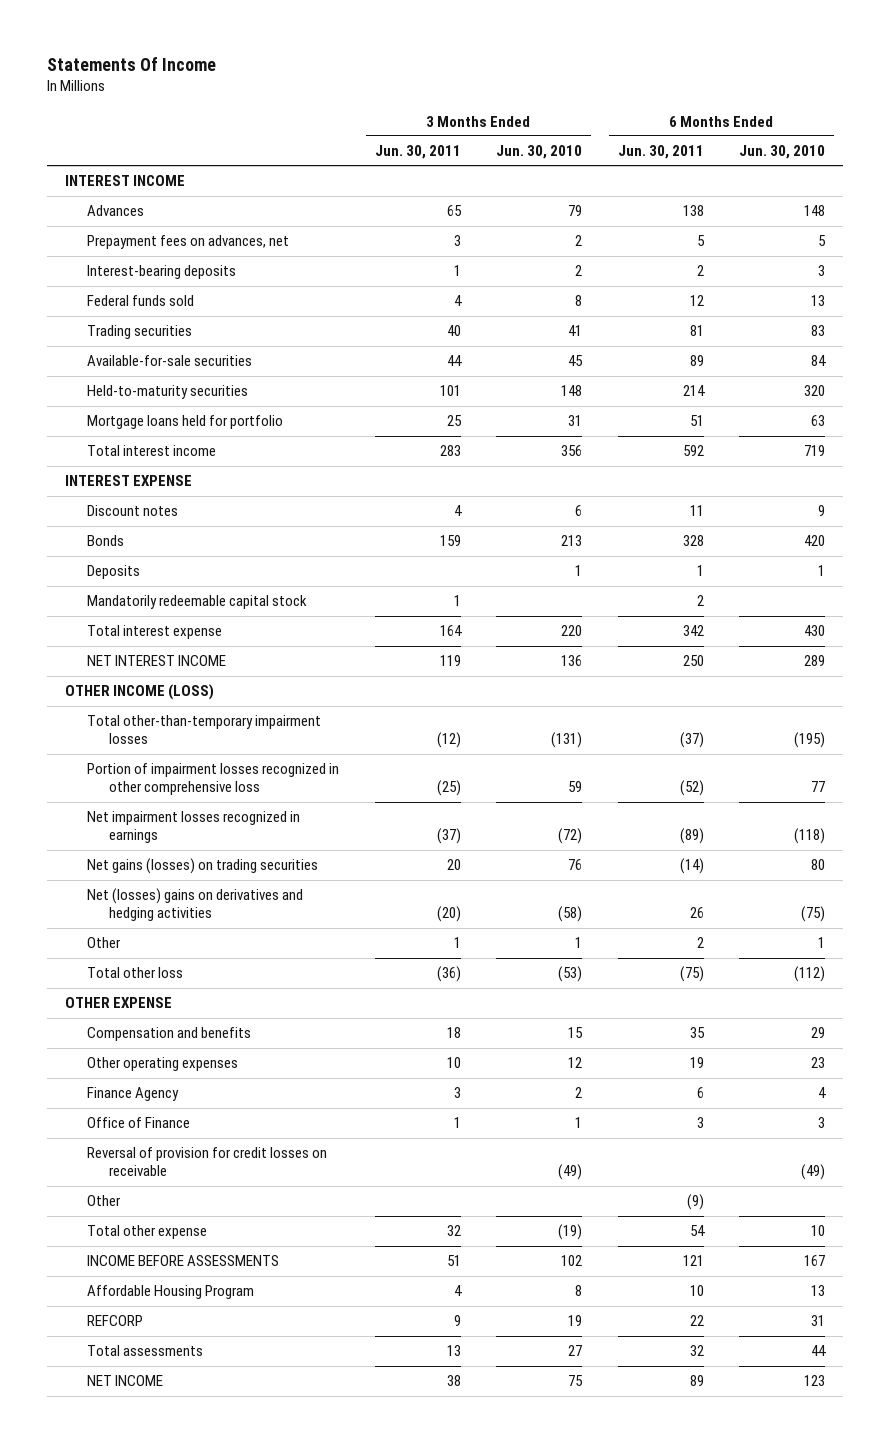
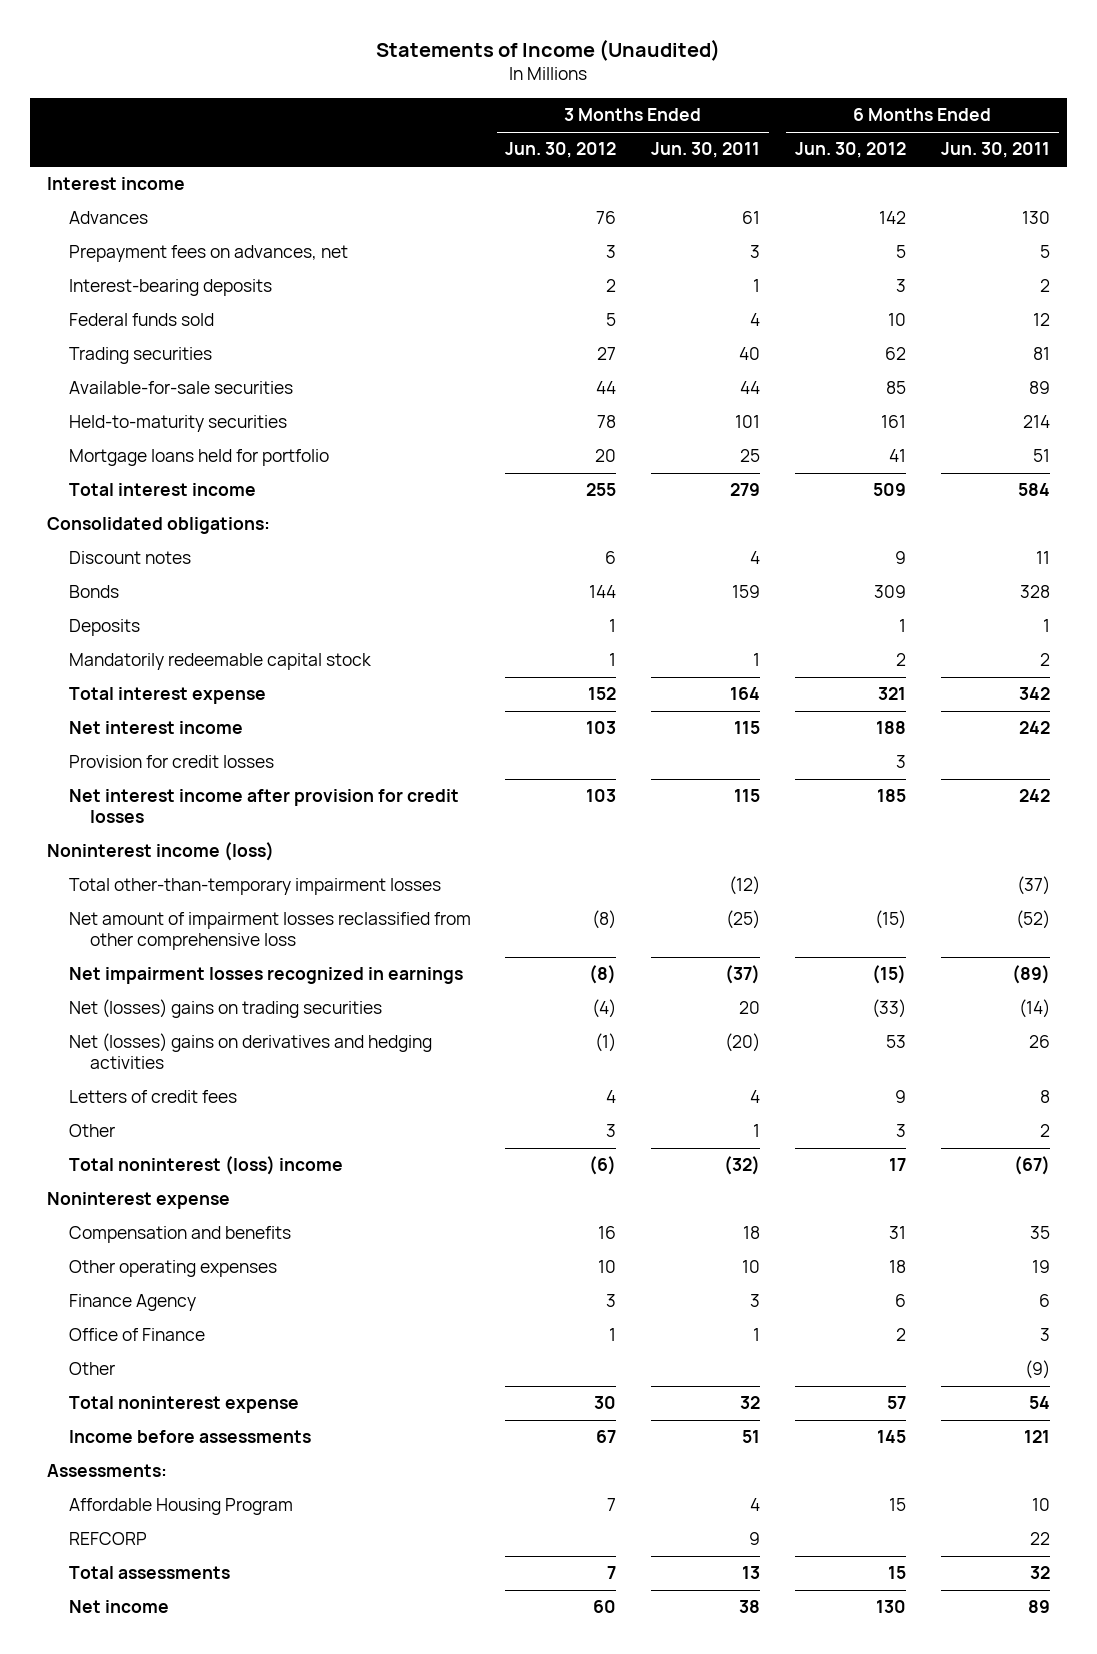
- Statements Of Income
+ Statements of Income (Unaudited)
- | 3 Months Ended Jun. 30, 2011 | 3 Months Ended Jun. 30, 2010 | 6 Months Ended Jun. 30, 2011 | 6 Months Ended Jun. 30, 2010
+ | 3 Months Ended Jun. 30, 2012 | 3 Months Ended Jun. 30, 2011 | 6 Months Ended Jun. 30, 2012 | 6 Months Ended Jun. 30, 2011
- INTEREST INCOME
- Advances | 65 | 79 | 138 | 148
+ Interest income
+ Advances | 76 | 61 | 142 | 130
- Total interest income | 283 | 356 | 592 | 719
- INTEREST EXPENSE
+ Total interest income | 255 | 279 | 509 | 584
+ Consolidated obligations:
- NET INTEREST INCOME | 119 | 136 | 250 | 289
- OTHER INCOME (LOSS)
+ Net interest income | 103 | 115 | 188 | 242
+ Provision for credit losses | | | 3 |
+ Net interest income after provision for credit losses | 103 | 115 | 185 | 242
+ Noninterest income (loss)
- Portion of impairment losses recognized in other comprehensive loss | (25) | 59 | (52) | 77
+ Net amount of impairment losses reclassified from other comprehensive loss | (8) | (25) | (15) | (52)
- Net gains (losses) on trading securities | 20 | 76 | (14) | 80
+ Net (losses) gains on trading securities | (4) | 20 | (33) | (14)
+ Letters of credit fees | 4 | 4 | 9 | 8
- Total other loss | (36) | (53) | (75) | (112)
- OTHER EXPENSE
+ Total noninterest (loss) income | (6) | (32) | 17 | (67)
+ Noninterest expense
- Reversal of provision for credit losses on receivable | | (49) | | (49)
- Total other expense | 32 | (19) | 54 | 10
- INCOME BEFORE ASSESSMENTS | 51 | 102 | 121 | 167
+ Total noninterest expense | 30 | 32 | 57 | 54
+ Income before assessments | 67 | 51 | 145 | 121
+ Assessments:
- NET INCOME | 38 | 75 | 89 | 123
+ Net income | 60 | 38 | 130 | 89

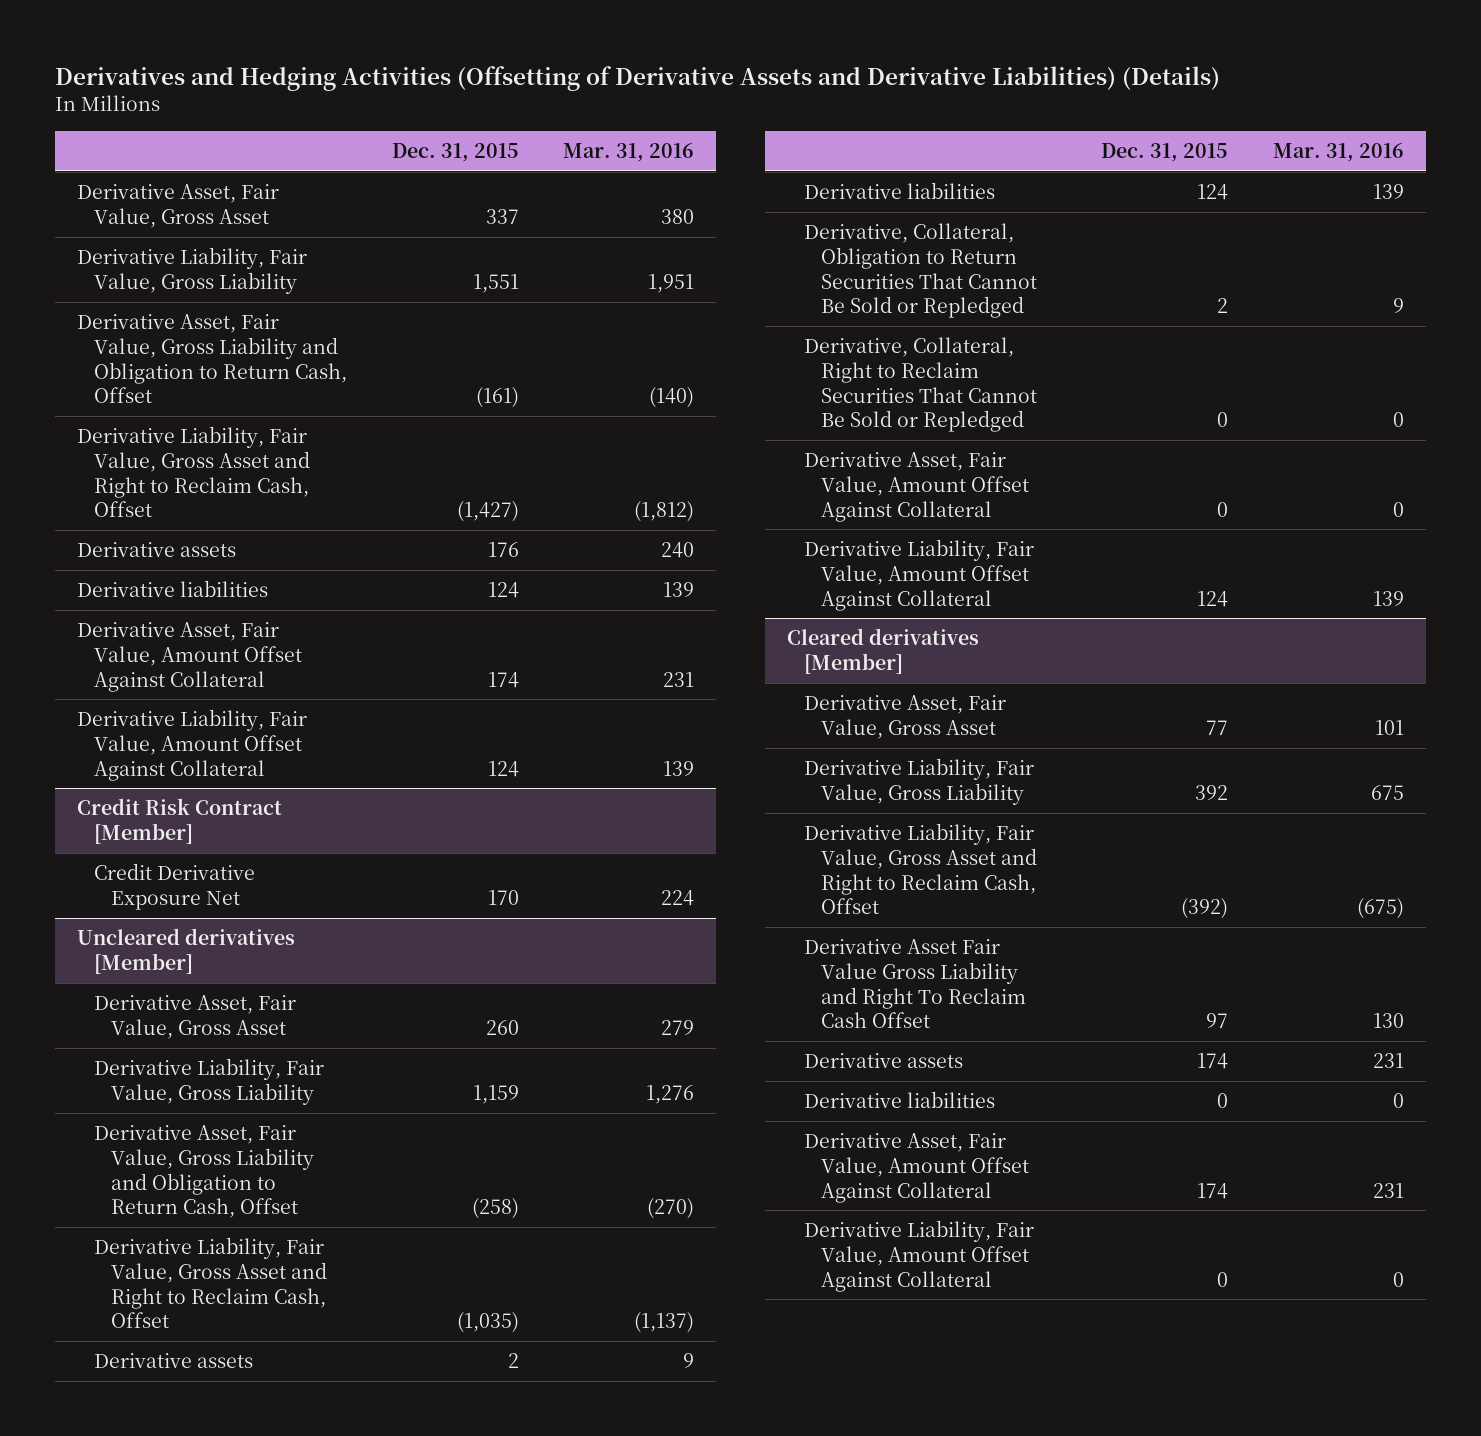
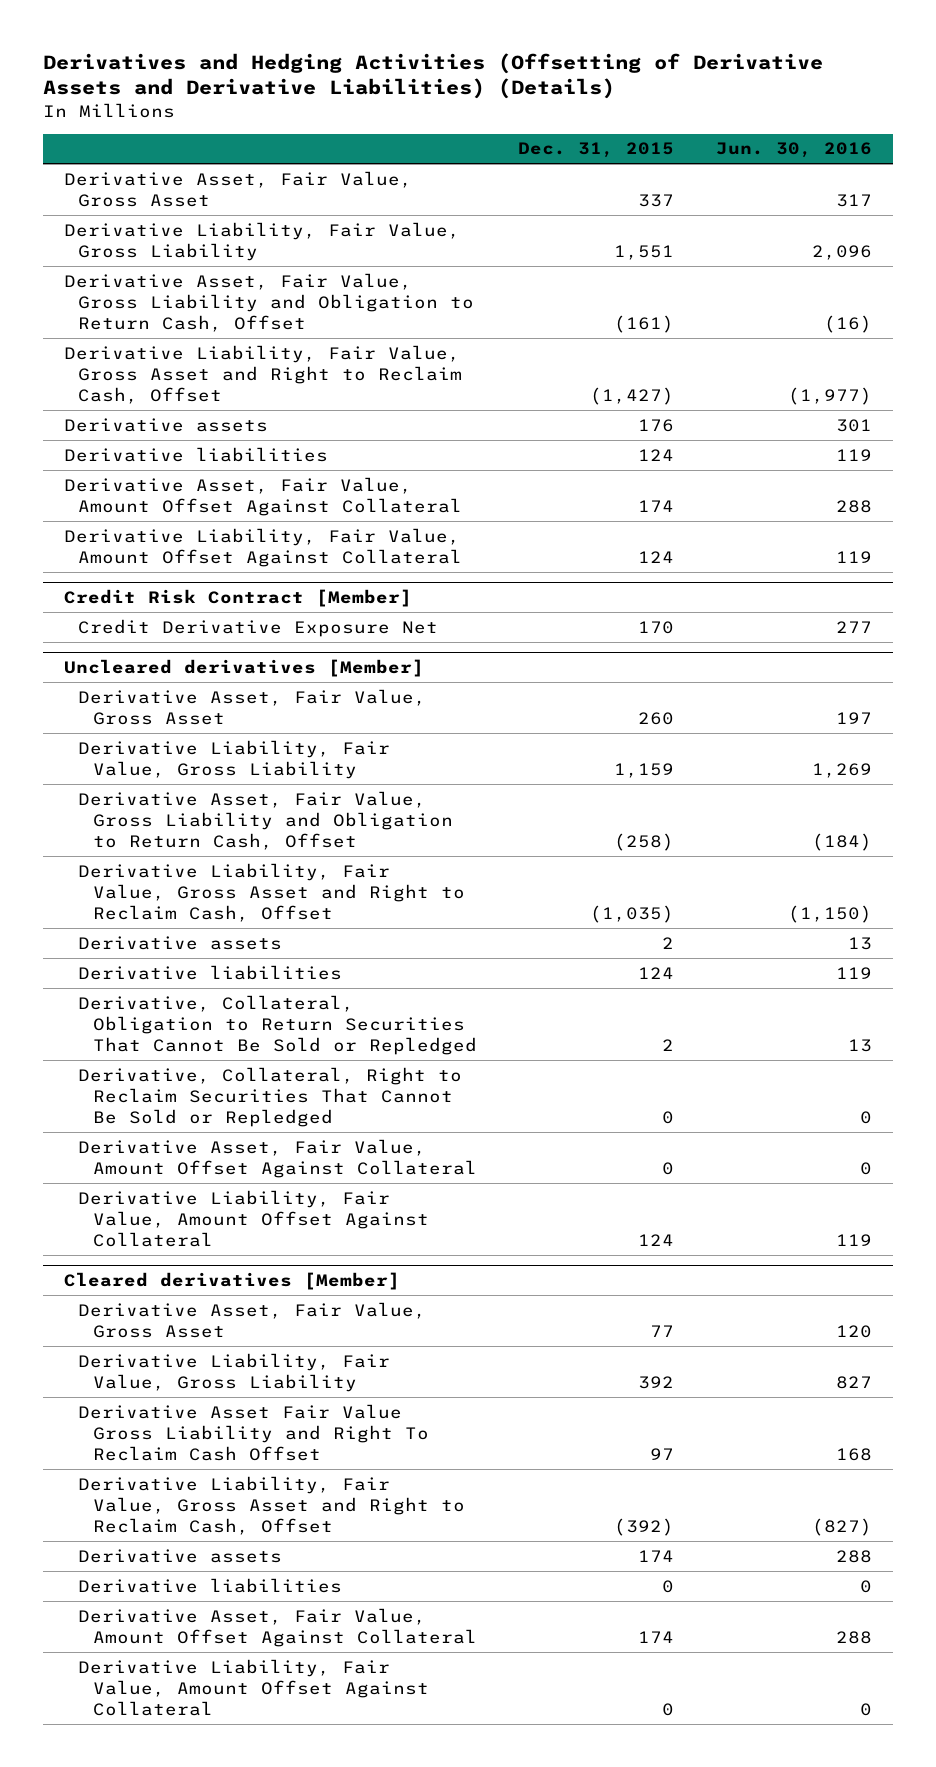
- | Dec. 31, 2015 | Mar. 31, 2016
+ | Dec. 31, 2015 | Jun. 30, 2016
@ Cleared derivatives [Member]
moved down: Derivative Liability, Fair Value, Gross Asset and Right to Reclaim Cash, Offset | (392) | (827)

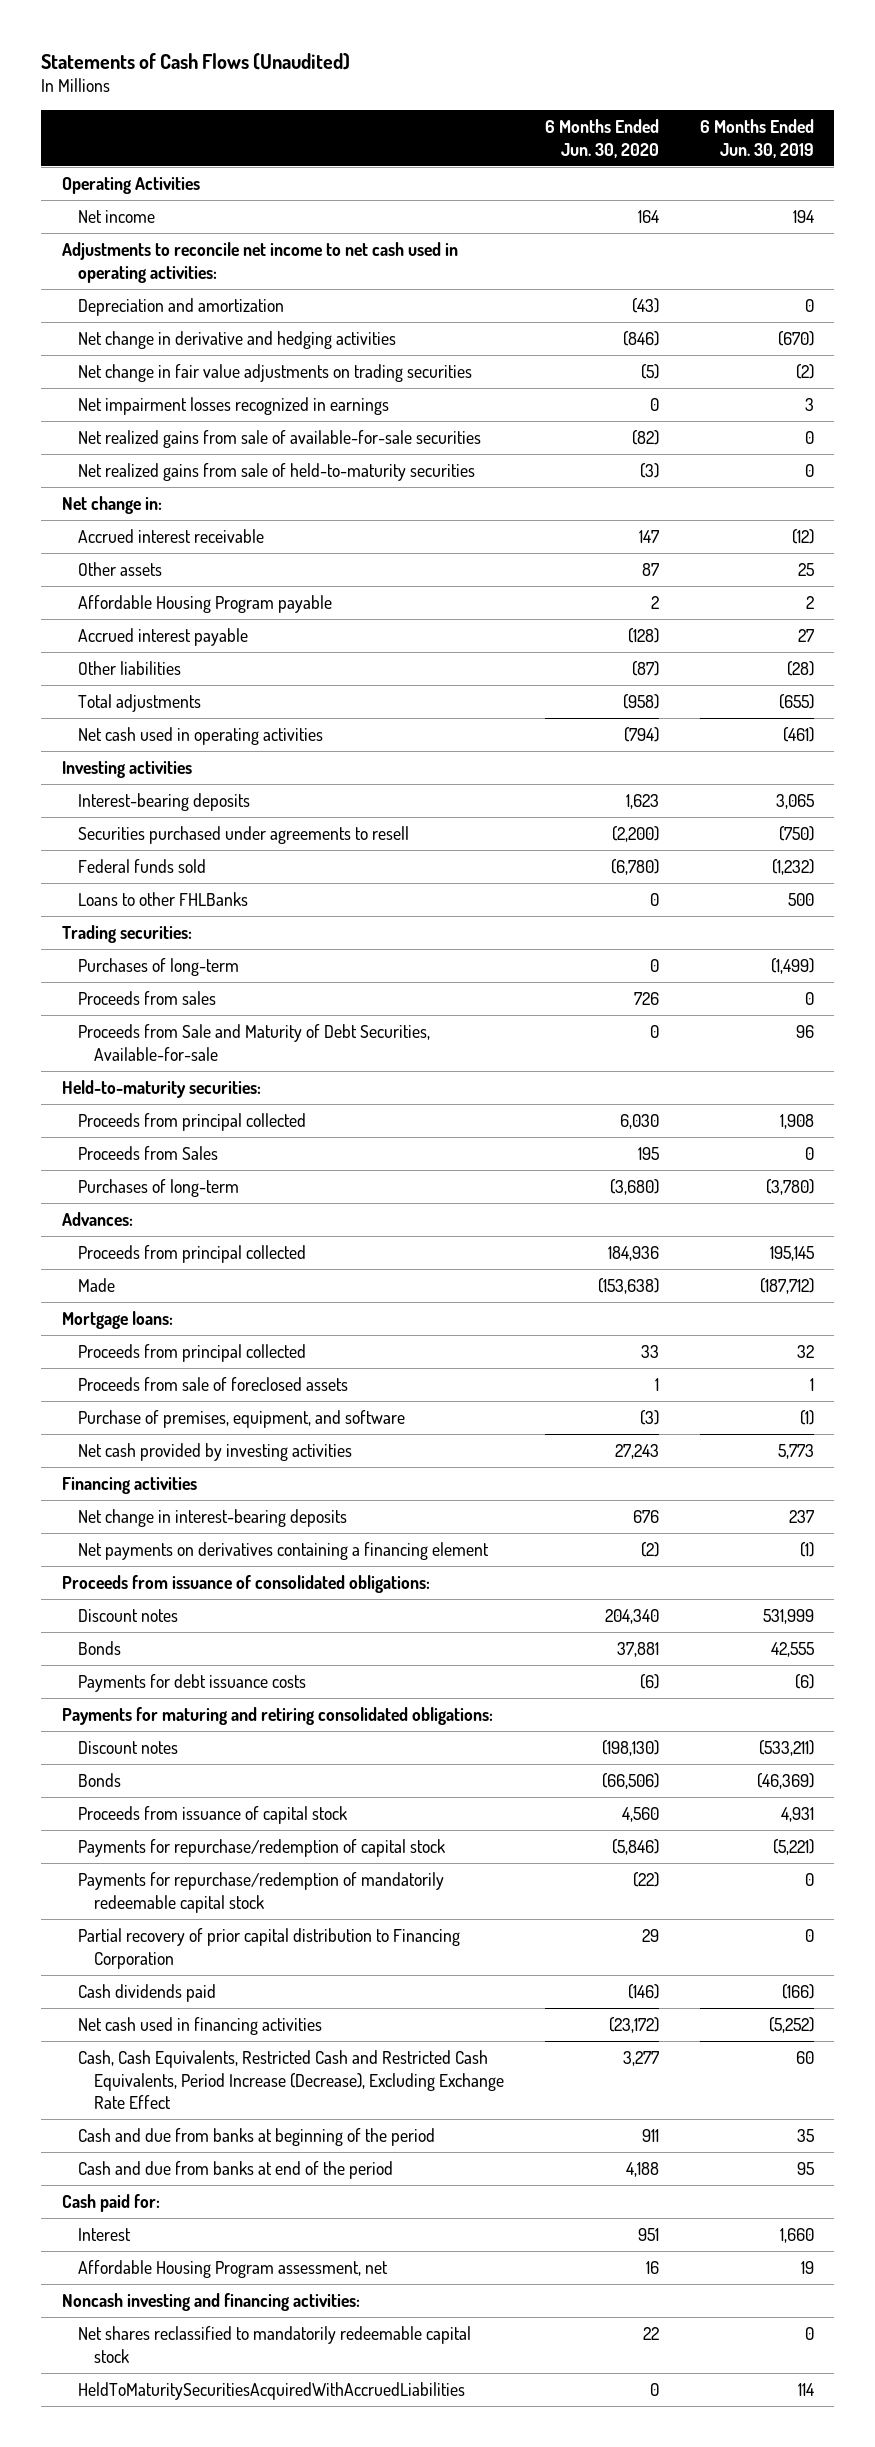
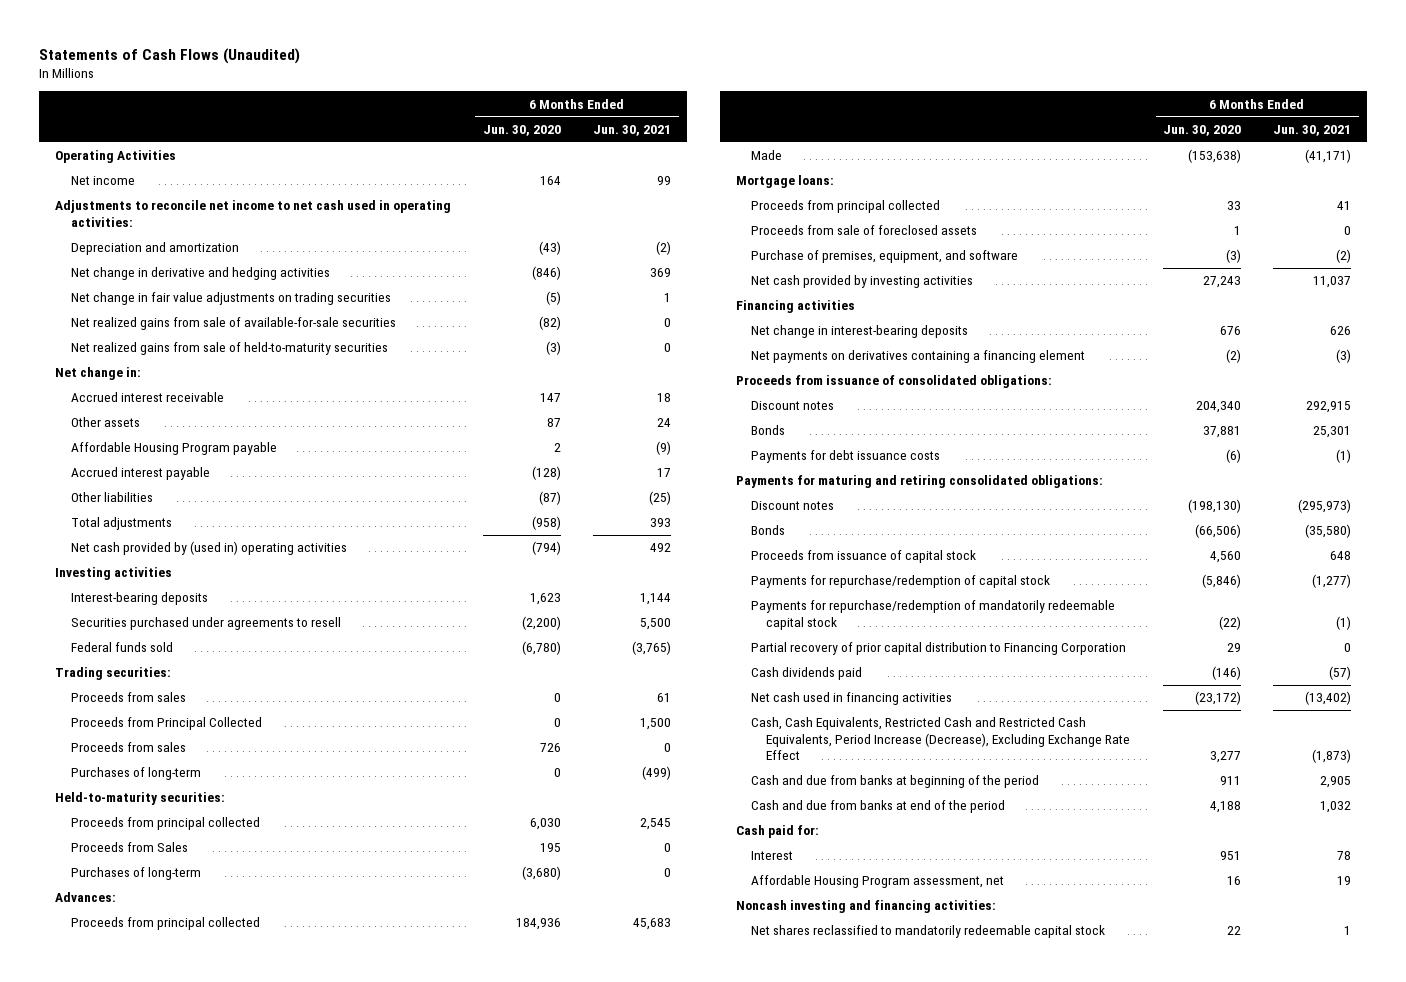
- | 6 Months Ended Jun. 30, 2020 | 6 Months Ended Jun. 30, 2019
+ | 6 Months Ended Jun. 30, 2020 | 6 Months Ended Jun. 30, 2021
- Net impairment losses recognized in earnings | 0 | 3
- Net cash used in operating activities | (794) | (461)
+ Net cash provided by (used in) operating activities | (794) | 492
- Loans to other FHLBanks | 0 | 500
+ Proceeds from sales | 0 | 61
+ Proceeds from Principal Collected | 0 | 1,500
- Proceeds from Sale and Maturity of Debt Securities, Available-for-sale | 0 | 96
moved down: Purchases of long-term | 0 | (499)
- HeldToMaturitySecuritiesAcquiredWithAccruedLiabilities | 0 | 114

